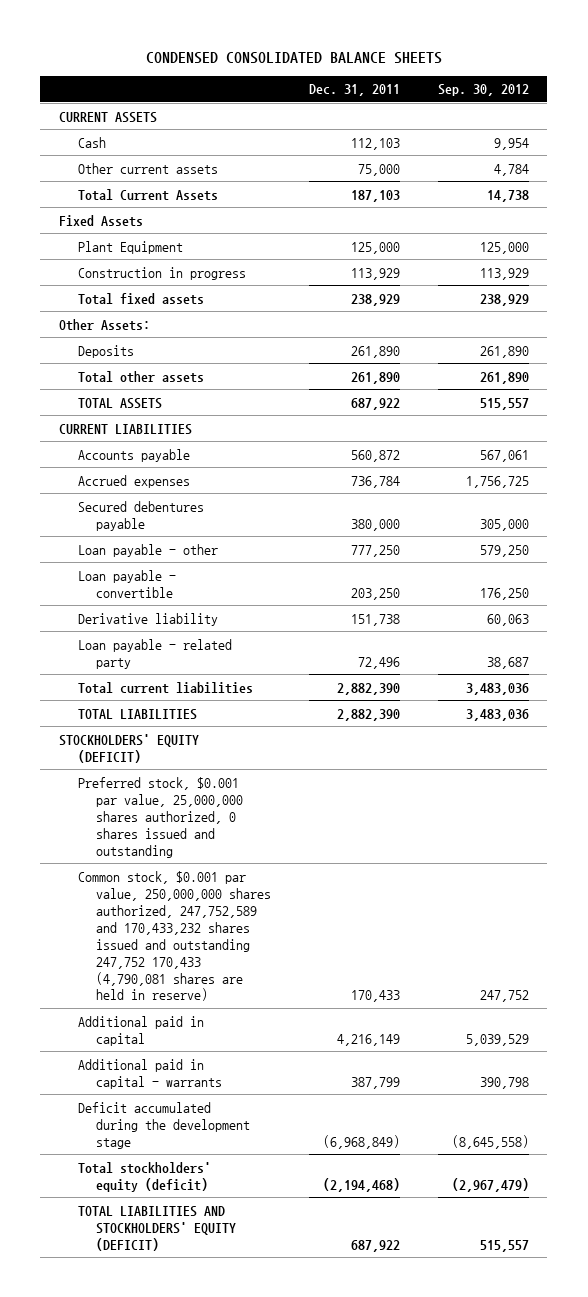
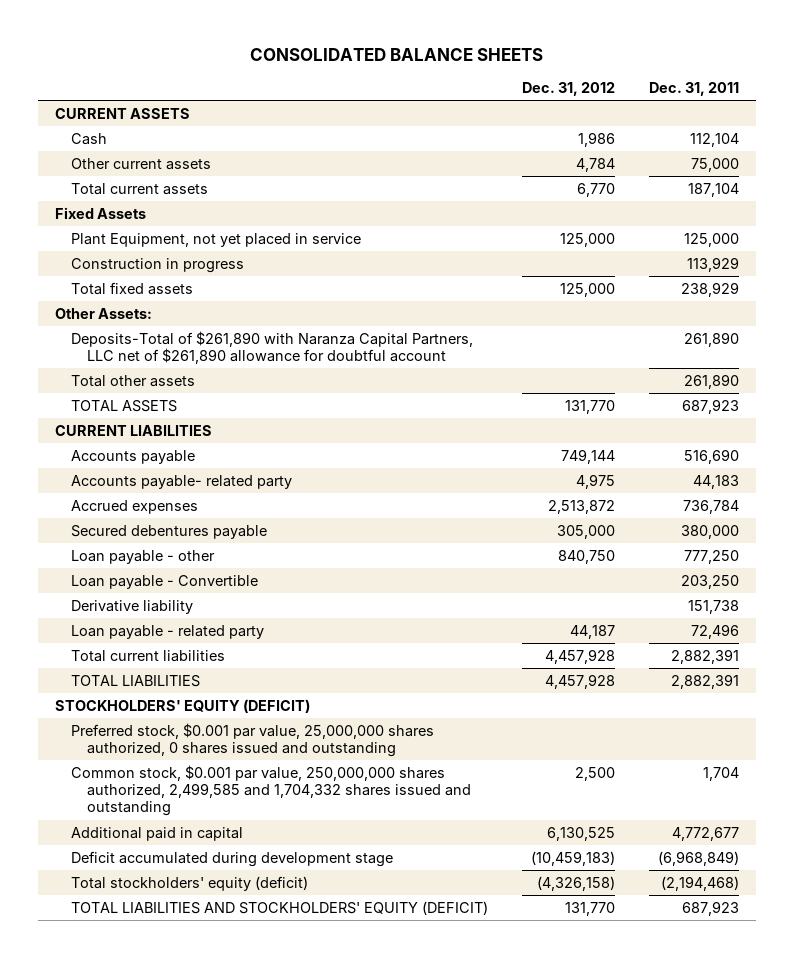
- CONDENSED CONSOLIDATED BALANCE SHEETS
+ CONSOLIDATED BALANCE SHEETS
- | Dec. 31, 2011 | Sep. 30, 2012
+ | Dec. 31, 2012 | Dec. 31, 2011
- Cash | 112,103 | 9,954
+ Cash | 1,986 | 112,104
- Total Current Assets | 187,103 | 14,738
+ Total current assets | 6,770 | 187,104
- Plant Equipment | 125,000 | 125,000
+ Plant Equipment, not yet placed in service | 125,000 | 125,000
- Deposits | 261,890 | 261,890
+ Deposits-Total of $261,890 with Naranza Capital Partners, LLC net of $261,890 allowance for doubtful account | | 261,890
- TOTAL ASSETS | 687,922 | 515,557
+ TOTAL ASSETS | 131,770 | 687,923
- Accounts payable | 560,872 | 567,061
+ Accounts payable | 749,144 | 516,690
+ Accounts payable- related party | 4,975 | 44,183
- Loan payable - convertible | 203,250 | 176,250
+ Loan payable - Convertible | | 203,250
- Total current liabilities | 2,882,390 | 3,483,036
- TOTAL LIABILITIES | 2,882,390 | 3,483,036
+ Total current liabilities | 4,457,928 | 2,882,391
+ TOTAL LIABILITIES | 4,457,928 | 2,882,391
- Common stock, $0.001 par value, 250,000,000 shares authorized, 247,752,589 and 170,433,232 shares issued and outstanding 247,752 170,433 (4,790,081 shares are held in reserve) | 170,433 | 247,752
- Additional paid in capital | 4,216,149 | 5,039,529
- Additional paid in capital - warrants | 387,799 | 390,798
- Deficit accumulated during the development stage | (6,968,849) | (8,645,558)
+ Common stock, $0.001 par value, 250,000,000 shares authorized, 2,499,585 and 1,704,332 shares issued and outstanding | 2,500 | 1,704
+ Additional paid in capital | 6,130,525 | 4,772,677
+ Deficit accumulated during development stage | (10,459,183) | (6,968,849)
- TOTAL LIABILITIES AND STOCKHOLDERS' EQUITY (DEFICIT) | 687,922 | 515,557
+ TOTAL LIABILITIES AND STOCKHOLDERS' EQUITY (DEFICIT) | 131,770 | 687,923

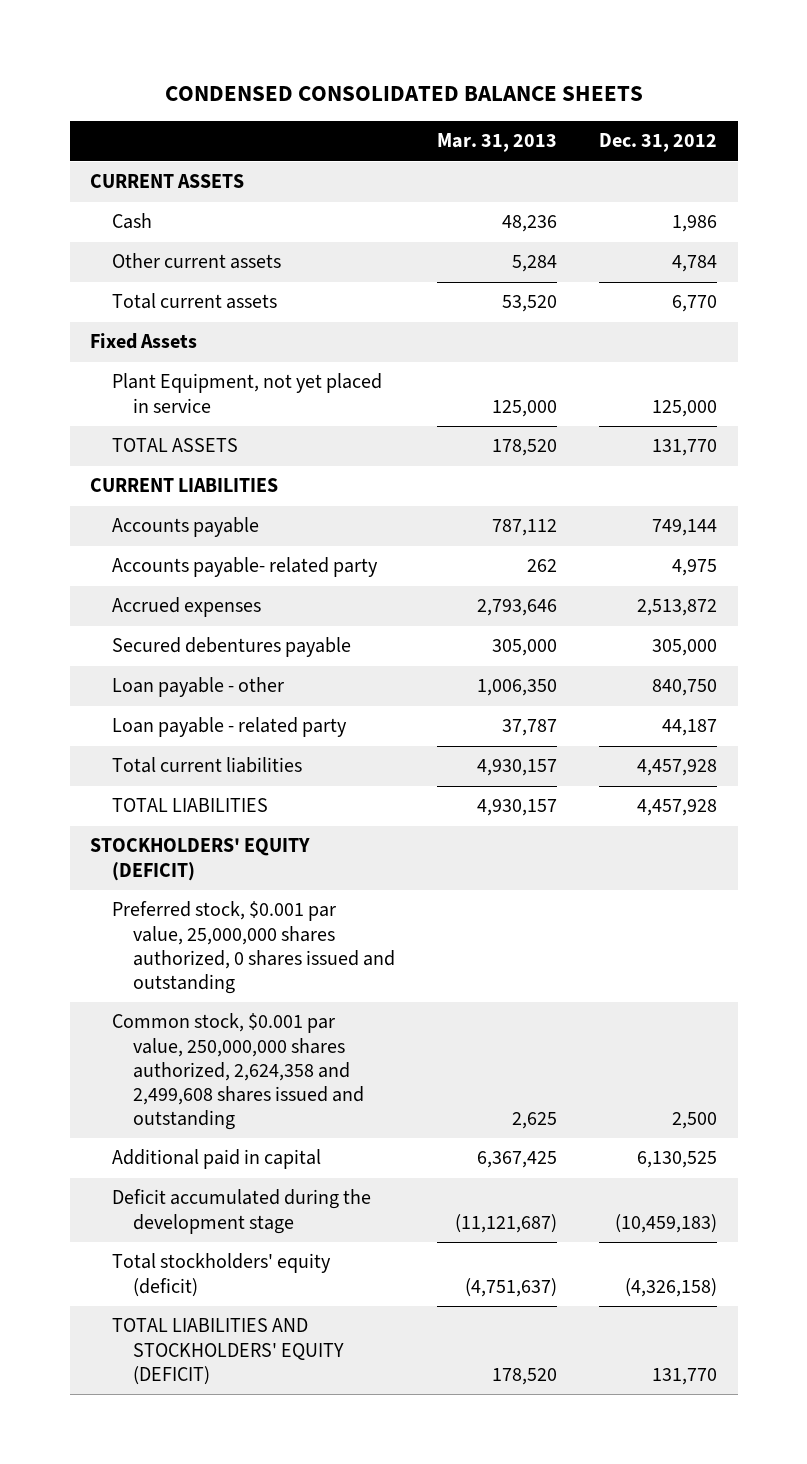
- CONSOLIDATED BALANCE SHEETS
+ CONDENSED CONSOLIDATED BALANCE SHEETS
- | Dec. 31, 2012 | Dec. 31, 2011
+ | Mar. 31, 2013 | Dec. 31, 2012
- Construction in progress | | 113,929
- Total fixed assets | 125,000 | 238,929
- Other Assets:
- Deposits-Total of $261,890 with Naranza Capital Partners, LLC net of $261,890 allowance for doubtful account | | 261,890
- Total other assets | | 261,890
- Loan payable - Convertible | | 203,250
- Derivative liability | | 151,738
- Common stock, $0.001 par value, 250,000,000 shares authorized, 2,499,585 and 1,704,332 shares issued and outstanding | 2,500 | 1,704
+ Common stock, $0.001 par value, 250,000,000 shares authorized, 2,624,358 and 2,499,608 shares issued and outstanding | 2,625 | 2,500
- Deficit accumulated during development stage | (10,459,183) | (6,968,849)
+ Deficit accumulated during the development stage | (11,121,687) | (10,459,183)

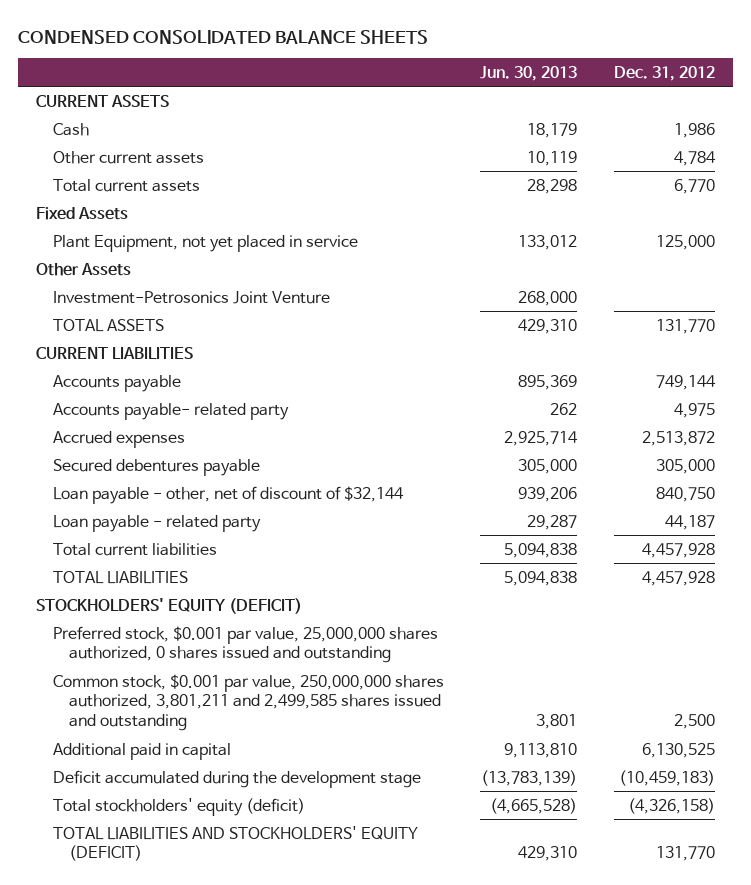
- | Mar. 31, 2013 | Dec. 31, 2012
+ | Jun. 30, 2013 | Dec. 31, 2012
+ Other Assets
+ Investment-Petrosonics Joint Venture | 268,000 |
- Loan payable - other | 1,006,350 | 840,750
+ Loan payable - other, net of discount of $32,144 | 939,206 | 840,750
- Common stock, $0.001 par value, 250,000,000 shares authorized, 2,624,358 and 2,499,608 shares issued and outstanding | 2,625 | 2,500
+ Common stock, $0.001 par value, 250,000,000 shares authorized, 3,801,211 and 2,499,585 shares issued and outstanding | 3,801 | 2,500

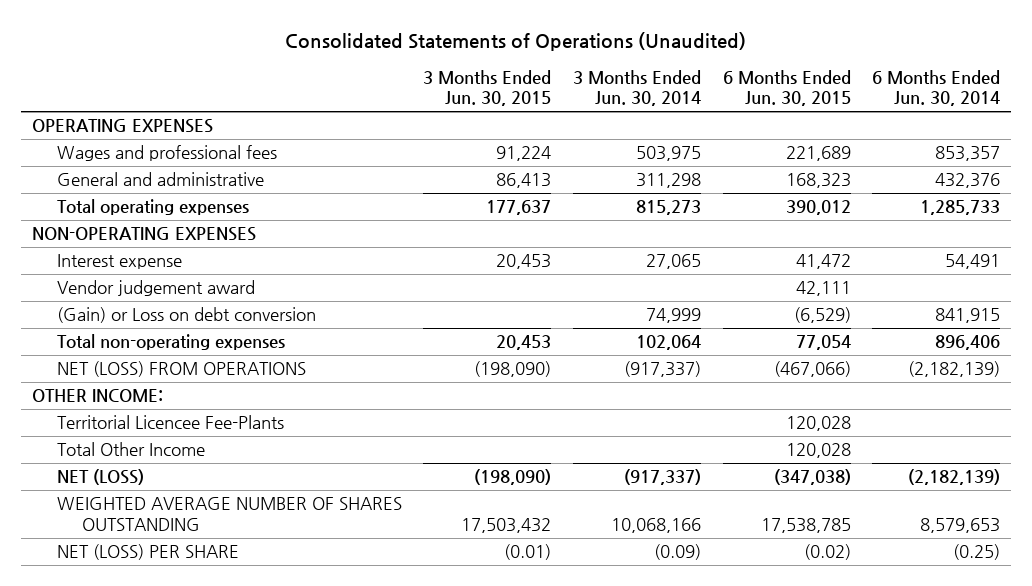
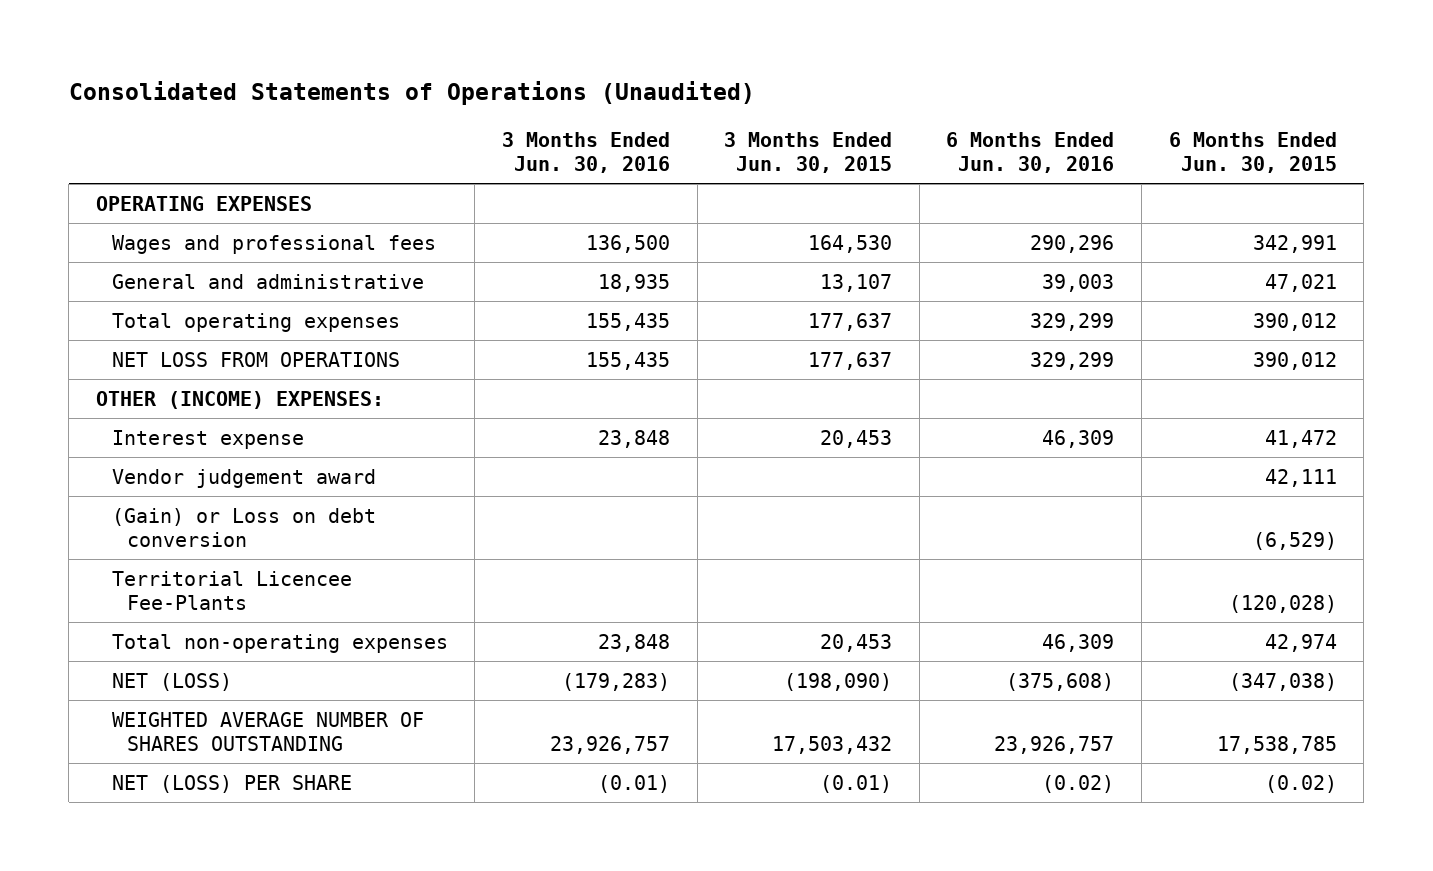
- | 3 Months Ended Jun. 30, 2015 | 3 Months Ended Jun. 30, 2014 | 6 Months Ended Jun. 30, 2015 | 6 Months Ended Jun. 30, 2014
+ | 3 Months Ended Jun. 30, 2016 | 3 Months Ended Jun. 30, 2015 | 6 Months Ended Jun. 30, 2016 | 6 Months Ended Jun. 30, 2015
- Wages and professional fees | 91,224 | 503,975 | 221,689 | 853,357
- General and administrative | 86,413 | 311,298 | 168,323 | 432,376
+ Wages and professional fees | 136,500 | 164,530 | 290,296 | 342,991
+ General and administrative | 18,935 | 13,107 | 39,003 | 47,021
- NON-OPERATING EXPENSES
+ NET LOSS FROM OPERATIONS | 155,435 | 177,637 | 329,299 | 390,012
+ OTHER (INCOME) EXPENSES:
- Total non-operating expenses | 20,453 | 102,064 | 77,054 | 896,406
- NET (LOSS) FROM OPERATIONS | (198,090) | (917,337) | (467,066) | (2,182,139)
- OTHER INCOME:
- Territorial Licencee Fee-Plants | | | 120,028 |
- Total Other Income | | | 120,028 |
+ Territorial Licencee Fee-Plants | | | | (120,028)
+ Total non-operating expenses | 23,848 | 20,453 | 46,309 | 42,974

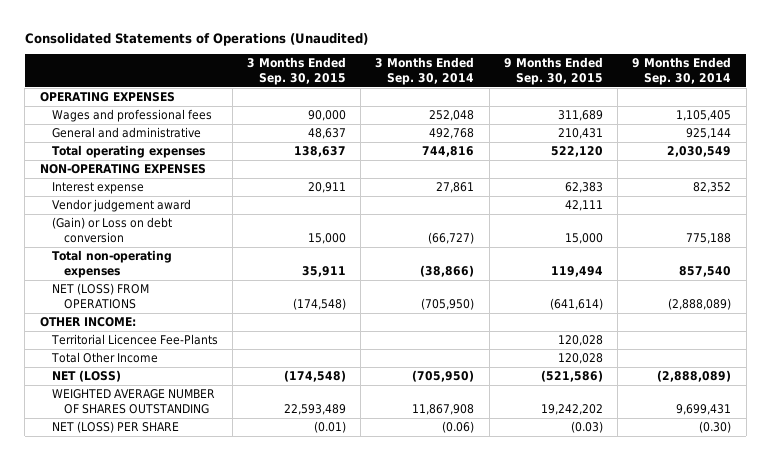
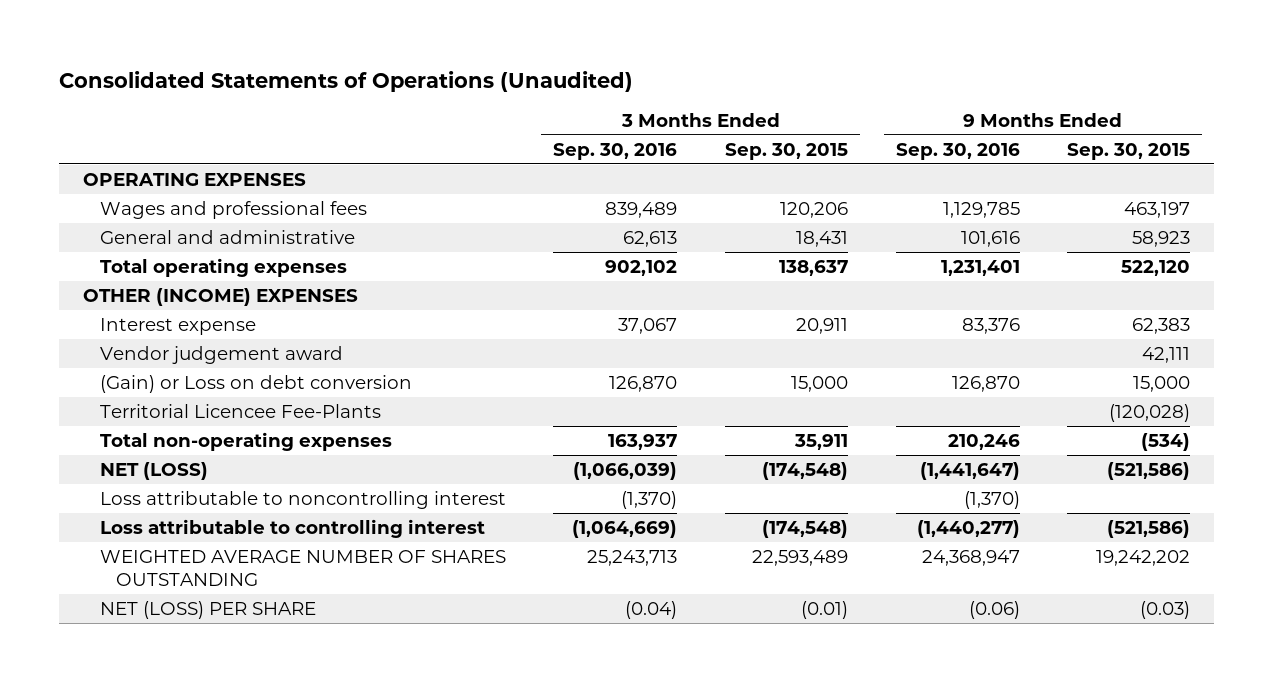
- | 3 Months Ended Sep. 30, 2015 | 3 Months Ended Sep. 30, 2014 | 9 Months Ended Sep. 30, 2015 | 9 Months Ended Sep. 30, 2014
+ | 3 Months Ended Sep. 30, 2016 | 3 Months Ended Sep. 30, 2015 | 9 Months Ended Sep. 30, 2016 | 9 Months Ended Sep. 30, 2015
- Wages and professional fees | 90,000 | 252,048 | 311,689 | 1,105,405
- General and administrative | 48,637 | 492,768 | 210,431 | 925,144
+ Wages and professional fees | 839,489 | 120,206 | 1,129,785 | 463,197
+ General and administrative | 62,613 | 18,431 | 101,616 | 58,923
- NON-OPERATING EXPENSES
+ OTHER (INCOME) EXPENSES
- Total non-operating expenses | 35,911 | (38,866) | 119,494 | 857,540
- NET (LOSS) FROM OPERATIONS | (174,548) | (705,950) | (641,614) | (2,888,089)
- OTHER INCOME:
- Territorial Licencee Fee-Plants | | | 120,028 |
- Total Other Income | | | 120,028 |
+ Territorial Licencee Fee-Plants | | | | (120,028)
+ Total non-operating expenses | 163,937 | 35,911 | 210,246 | (534)
+ Loss attributable to noncontrolling interest | (1,370) | | (1,370) |
+ Loss attributable to controlling interest | (1,064,669) | (174,548) | (1,440,277) | (521,586)

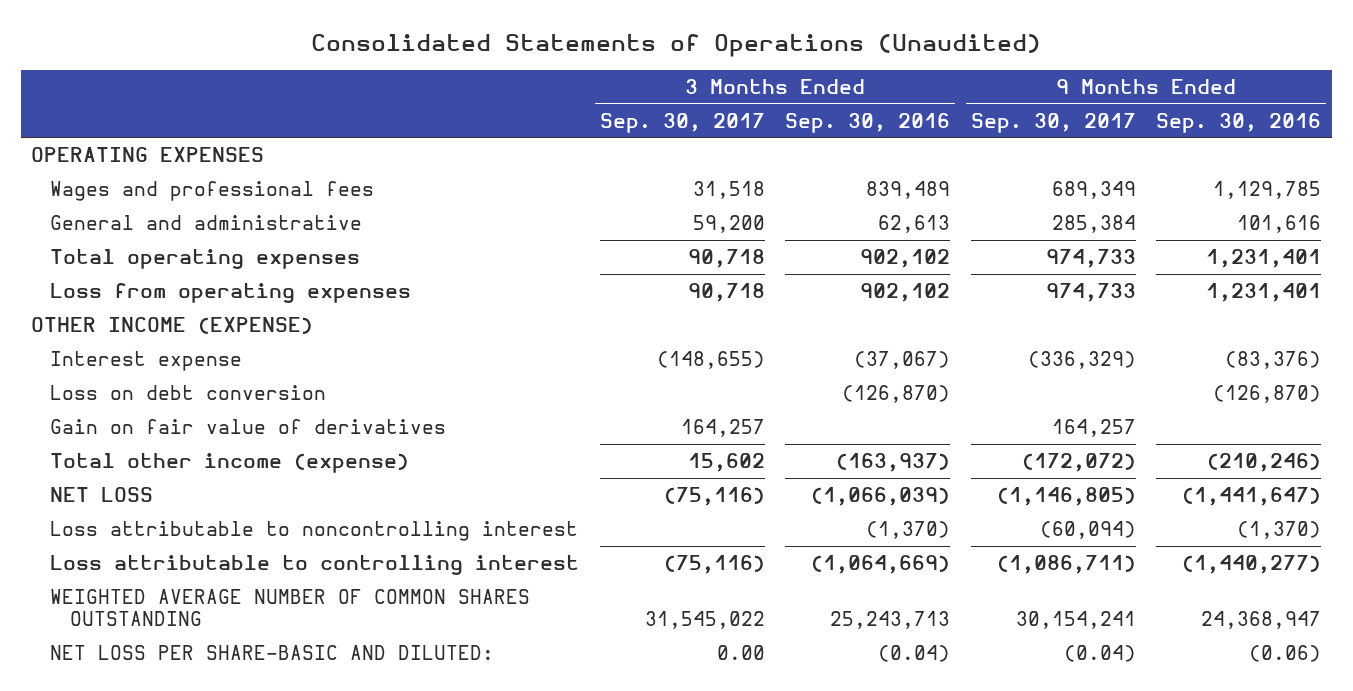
- | 3 Months Ended Sep. 30, 2016 | 3 Months Ended Sep. 30, 2015 | 9 Months Ended Sep. 30, 2016 | 9 Months Ended Sep. 30, 2015
+ | 3 Months Ended Sep. 30, 2017 | 3 Months Ended Sep. 30, 2016 | 9 Months Ended Sep. 30, 2017 | 9 Months Ended Sep. 30, 2016
- OTHER (INCOME) EXPENSES
- Interest expense | 37,067 | 20,911 | 83,376 | 62,383
- Vendor judgement award | | | | 42,111
- (Gain) or Loss on debt conversion | 126,870 | 15,000 | 126,870 | 15,000
- Territorial Licencee Fee-Plants | | | | (120,028)
- Total non-operating expenses | 163,937 | 35,911 | 210,246 | (534)
- NET (LOSS) | (1,066,039) | (174,548) | (1,441,647) | (521,586)
+ Loss from operating expenses | 90,718 | 902,102 | 974,733 | 1,231,401
+ OTHER INCOME (EXPENSE)
+ Interest expense | (148,655) | (37,067) | (336,329) | (83,376)
+ Loss on debt conversion | | (126,870) | | (126,870)
+ Gain on fair value of derivatives | 164,257 | | 164,257 |
+ Total other income (expense) | 15,602 | (163,937) | (172,072) | (210,246)
+ NET LOSS | (75,116) | (1,066,039) | (1,146,805) | (1,441,647)
- WEIGHTED AVERAGE NUMBER OF SHARES OUTSTANDING | 25,243,713 | 22,593,489 | 24,368,947 | 19,242,202
- NET (LOSS) PER SHARE | (0.04) | (0.01) | (0.06) | (0.03)
+ WEIGHTED AVERAGE NUMBER OF COMMON SHARES OUTSTANDING | 31,545,022 | 25,243,713 | 30,154,241 | 24,368,947
+ NET LOSS PER SHARE-BASIC AND DILUTED: | 0.00 | (0.04) | (0.04) | (0.06)

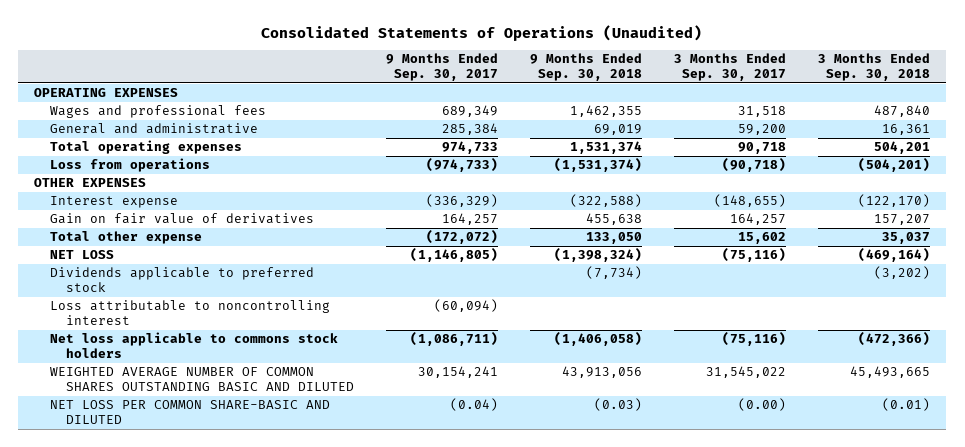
- | 3 Months Ended Sep. 30, 2017 | 3 Months Ended Sep. 30, 2016 | 9 Months Ended Sep. 30, 2017 | 9 Months Ended Sep. 30, 2016
+ | 9 Months Ended Sep. 30, 2017 | 9 Months Ended Sep. 30, 2018 | 3 Months Ended Sep. 30, 2017 | 3 Months Ended Sep. 30, 2018
- Loss from operating expenses | 90,718 | 902,102 | 974,733 | 1,231,401
- OTHER INCOME (EXPENSE)
+ Loss from operations | (974,733) | (1,531,374) | (90,718) | (504,201)
+ OTHER EXPENSES
- Loss on debt conversion | | (126,870) | | (126,870)
- Total other income (expense) | 15,602 | (163,937) | (172,072) | (210,246)
+ Total other expense | (172,072) | 133,050 | 15,602 | 35,037
+ Dividends applicable to preferred stock | | (7,734) | | (3,202)
- Loss attributable to controlling interest | (75,116) | (1,064,669) | (1,086,711) | (1,440,277)
- WEIGHTED AVERAGE NUMBER OF COMMON SHARES OUTSTANDING | 31,545,022 | 25,243,713 | 30,154,241 | 24,368,947
- NET LOSS PER SHARE-BASIC AND DILUTED: | 0.00 | (0.04) | (0.04) | (0.06)
+ Net loss applicable to commons stock holders | (1,086,711) | (1,406,058) | (75,116) | (472,366)
+ WEIGHTED AVERAGE NUMBER OF COMMON SHARES OUTSTANDING BASIC AND DILUTED | 30,154,241 | 43,913,056 | 31,545,022 | 45,493,665
+ NET LOSS PER COMMON SHARE-BASIC AND DILUTED | (0.04) | (0.03) | (0.00) | (0.01)

